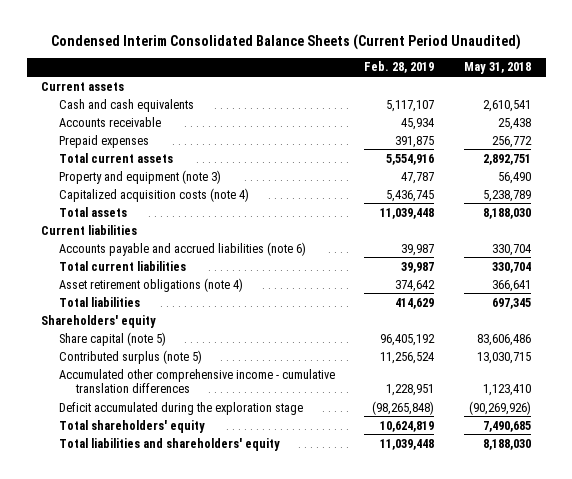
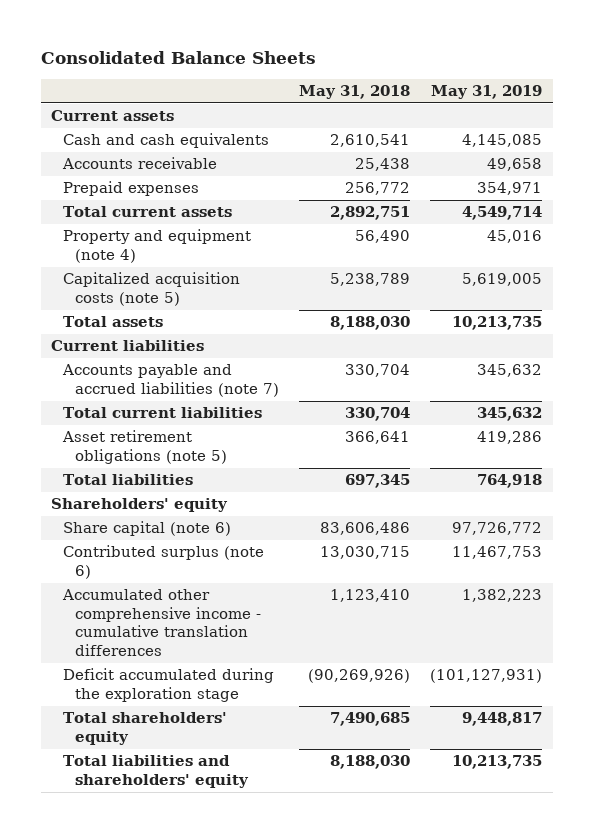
- Condensed Interim Consolidated Balance Sheets (Current Period Unaudited)
+ Consolidated Balance Sheets
- | Feb. 28, 2019 | May 31, 2018
+ | May 31, 2018 | May 31, 2019
- Property and equipment (note 3) | 47,787 | 56,490
- Capitalized acquisition costs (note 4) | 5,436,745 | 5,238,789
+ Property and equipment (note 4) | 56,490 | 45,016
+ Capitalized acquisition costs (note 5) | 5,238,789 | 5,619,005
- Accounts payable and accrued liabilities (note 6) | 39,987 | 330,704
+ Accounts payable and accrued liabilities (note 7) | 330,704 | 345,632
- Asset retirement obligations (note 4) | 374,642 | 366,641
+ Asset retirement obligations (note 5) | 366,641 | 419,286
- Share capital (note 5) | 96,405,192 | 83,606,486
- Contributed surplus (note 5) | 11,256,524 | 13,030,715
+ Share capital (note 6) | 83,606,486 | 97,726,772
+ Contributed surplus (note 6) | 13,030,715 | 11,467,753

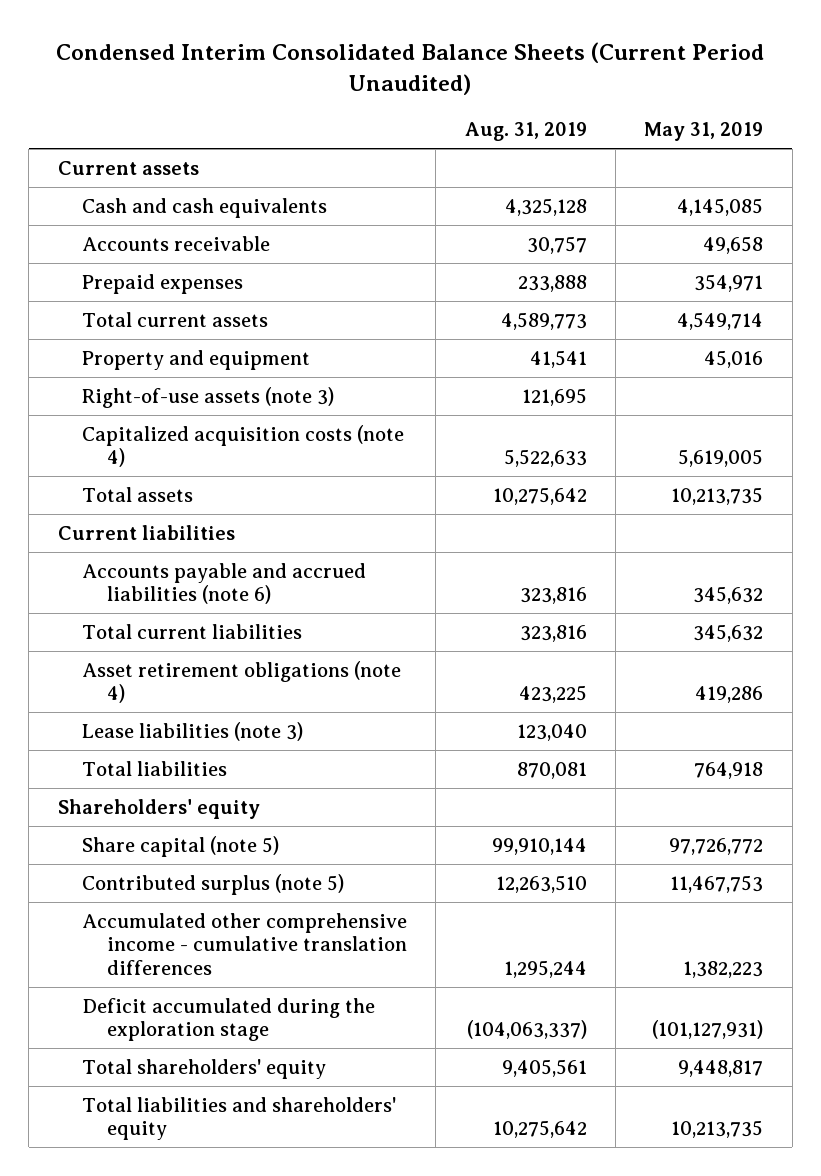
- Consolidated Balance Sheets
+ Condensed Interim Consolidated Balance Sheets (Current Period Unaudited)
- | May 31, 2018 | May 31, 2019
+ | Aug. 31, 2019 | May 31, 2019
- Property and equipment (note 4) | 56,490 | 45,016
- Capitalized acquisition costs (note 5) | 5,238,789 | 5,619,005
+ Property and equipment | 41,541 | 45,016
+ Right-of-use assets (note 3) | 121,695 |
+ Capitalized acquisition costs (note 4) | 5,522,633 | 5,619,005
- Accounts payable and accrued liabilities (note 7) | 330,704 | 345,632
+ Accounts payable and accrued liabilities (note 6) | 323,816 | 345,632
- Asset retirement obligations (note 5) | 366,641 | 419,286
+ Asset retirement obligations (note 4) | 423,225 | 419,286
+ Lease liabilities (note 3) | 123,040 |
- Share capital (note 6) | 83,606,486 | 97,726,772
- Contributed surplus (note 6) | 13,030,715 | 11,467,753
+ Share capital (note 5) | 99,910,144 | 97,726,772
+ Contributed surplus (note 5) | 12,263,510 | 11,467,753

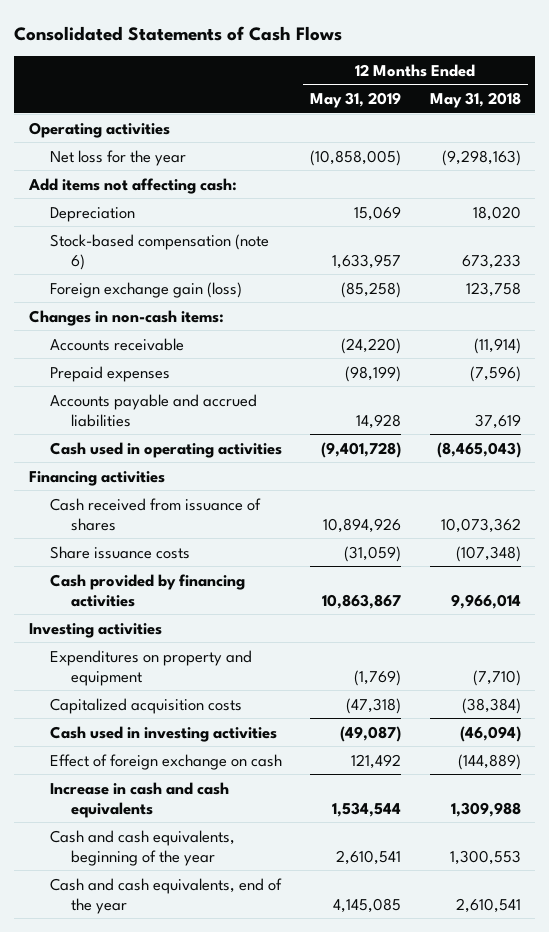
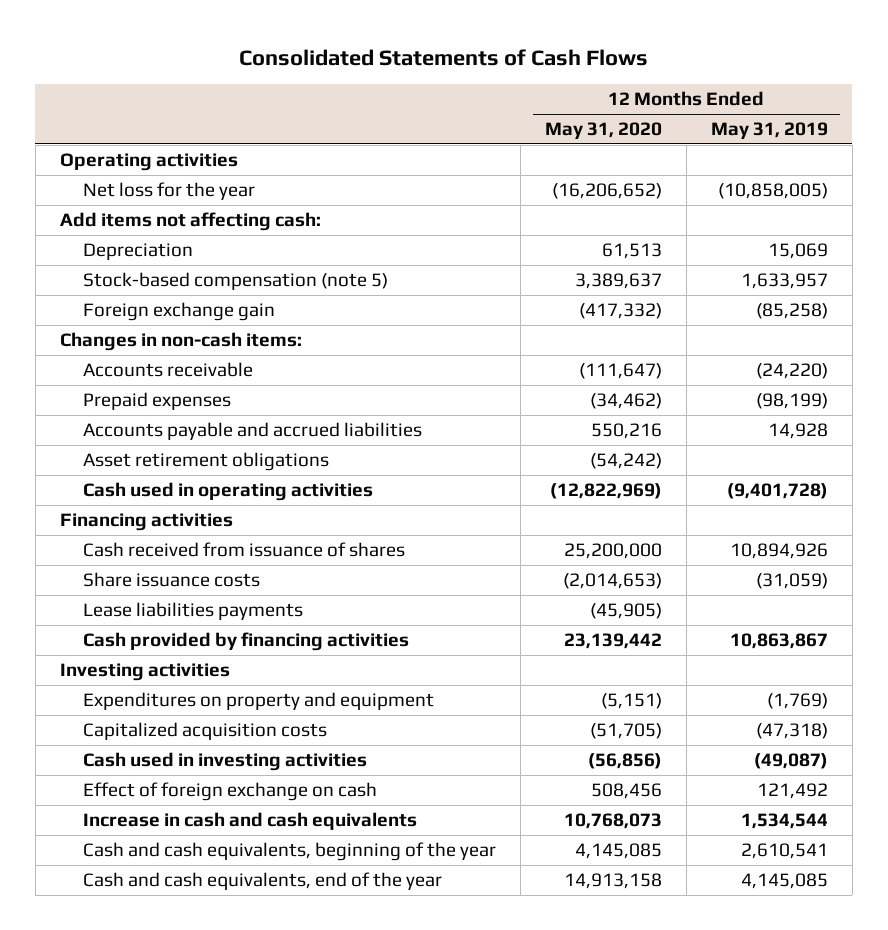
- | 12 Months Ended May 31, 2019 | 12 Months Ended May 31, 2018
+ | 12 Months Ended May 31, 2020 | 12 Months Ended May 31, 2019
- Stock-based compensation (note 6) | 1,633,957 | 673,233
- Foreign exchange gain (loss) | (85,258) | 123,758
+ Stock-based compensation (note 5) | 3,389,637 | 1,633,957
+ Foreign exchange gain | (417,332) | (85,258)
+ Asset retirement obligations | (54,242) |
+ Lease liabilities payments | (45,905) |

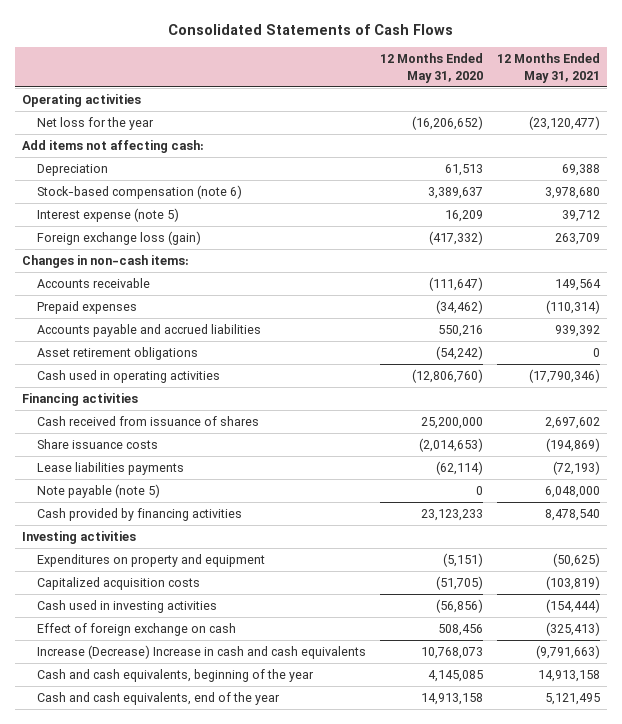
- | 12 Months Ended May 31, 2020 | 12 Months Ended May 31, 2019
+ | 12 Months Ended May 31, 2020 | 12 Months Ended May 31, 2021
- Stock-based compensation (note 5) | 3,389,637 | 1,633,957
- Foreign exchange gain | (417,332) | (85,258)
+ Stock-based compensation (note 6) | 3,389,637 | 3,978,680
+ Interest expense (note 5) | 16,209 | 39,712
+ Foreign exchange loss (gain) | (417,332) | 263,709
- Cash used in operating activities | (12,822,969) | (9,401,728)
+ Cash used in operating activities | (12,806,760) | (17,790,346)
- Lease liabilities payments | (45,905) |
- Cash provided by financing activities | 23,139,442 | 10,863,867
+ Lease liabilities payments | (62,114) | (72,193)
+ Note payable (note 5) | 0 | 6,048,000
+ Cash provided by financing activities | 23,123,233 | 8,478,540
- Increase in cash and cash equivalents | 10,768,073 | 1,534,544
+ Increase (Decrease) Increase in cash and cash equivalents | 10,768,073 | (9,791,663)

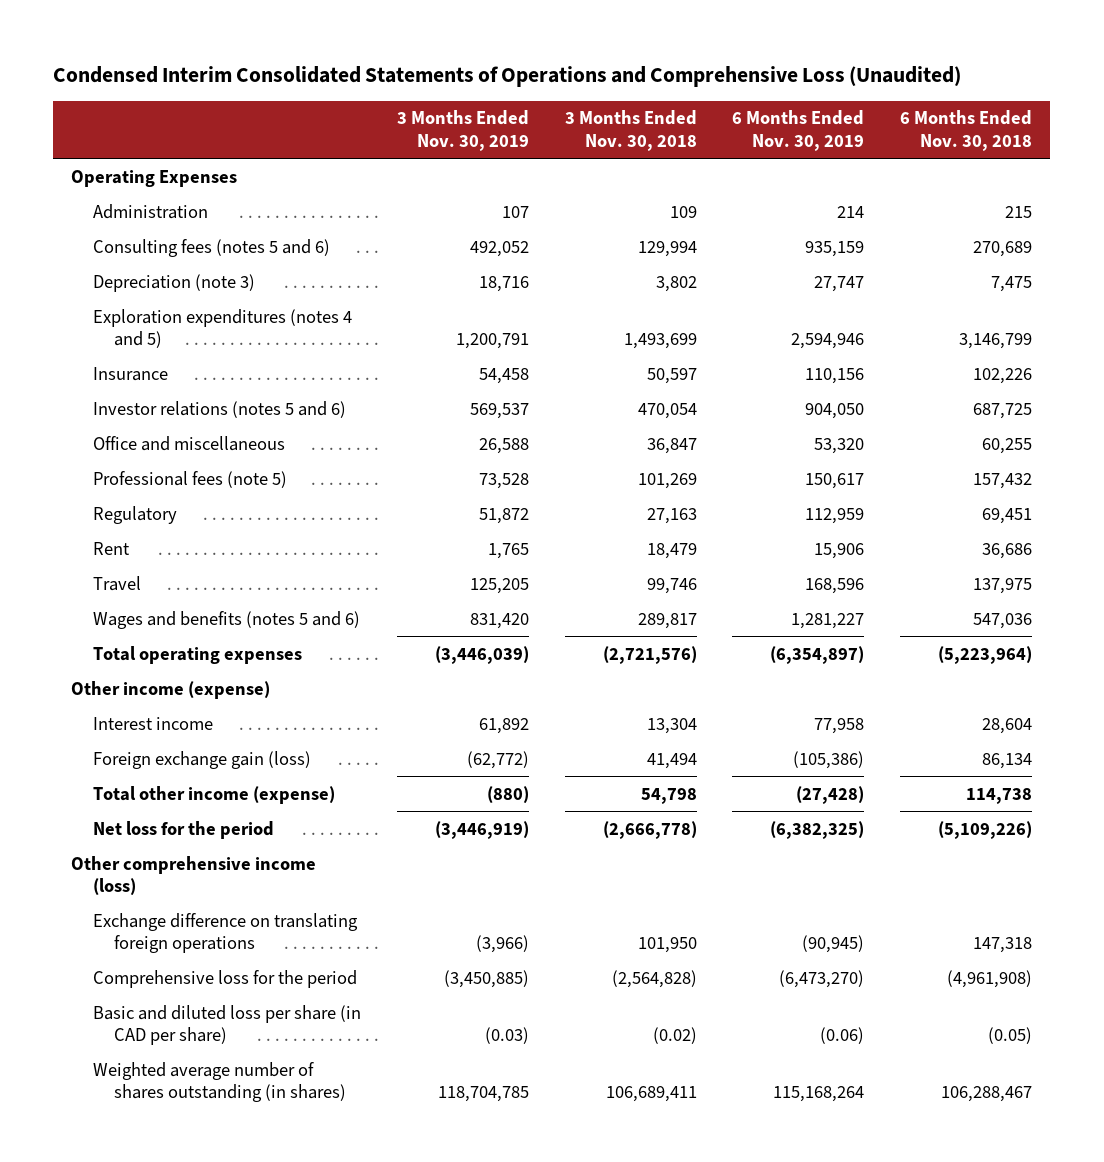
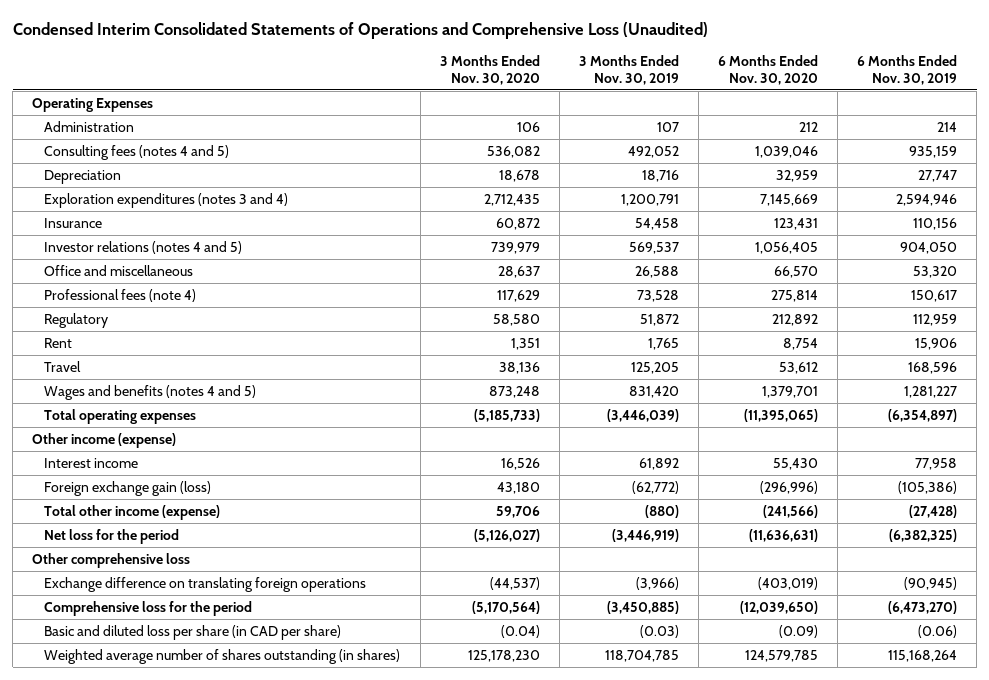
- | 3 Months Ended Nov. 30, 2019 | 3 Months Ended Nov. 30, 2018 | 6 Months Ended Nov. 30, 2019 | 6 Months Ended Nov. 30, 2018
+ | 3 Months Ended Nov. 30, 2020 | 3 Months Ended Nov. 30, 2019 | 6 Months Ended Nov. 30, 2020 | 6 Months Ended Nov. 30, 2019
- Consulting fees (notes 5 and 6) | 492,052 | 129,994 | 935,159 | 270,689
- Depreciation (note 3) | 18,716 | 3,802 | 27,747 | 7,475
- Exploration expenditures (notes 4 and 5) | 1,200,791 | 1,493,699 | 2,594,946 | 3,146,799
+ Consulting fees (notes 4 and 5) | 536,082 | 492,052 | 1,039,046 | 935,159
+ Depreciation | 18,678 | 18,716 | 32,959 | 27,747
+ Exploration expenditures (notes 3 and 4) | 2,712,435 | 1,200,791 | 7,145,669 | 2,594,946
- Investor relations (notes 5 and 6) | 569,537 | 470,054 | 904,050 | 687,725
+ Investor relations (notes 4 and 5) | 739,979 | 569,537 | 1,056,405 | 904,050
- Professional fees (note 5) | 73,528 | 101,269 | 150,617 | 157,432
+ Professional fees (note 4) | 117,629 | 73,528 | 275,814 | 150,617
- Wages and benefits (notes 5 and 6) | 831,420 | 289,817 | 1,281,227 | 547,036
+ Wages and benefits (notes 4 and 5) | 873,248 | 831,420 | 1,379,701 | 1,281,227
- Other comprehensive income (loss)
+ Other comprehensive loss

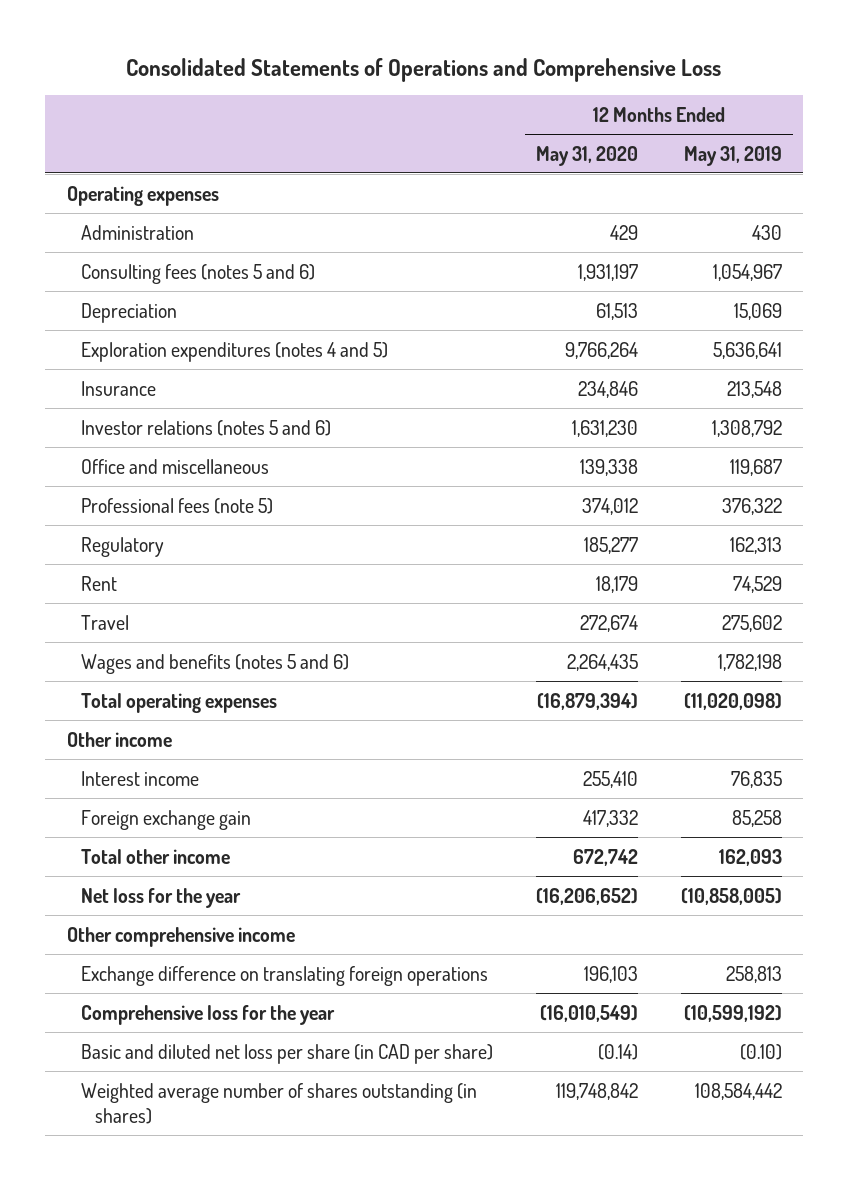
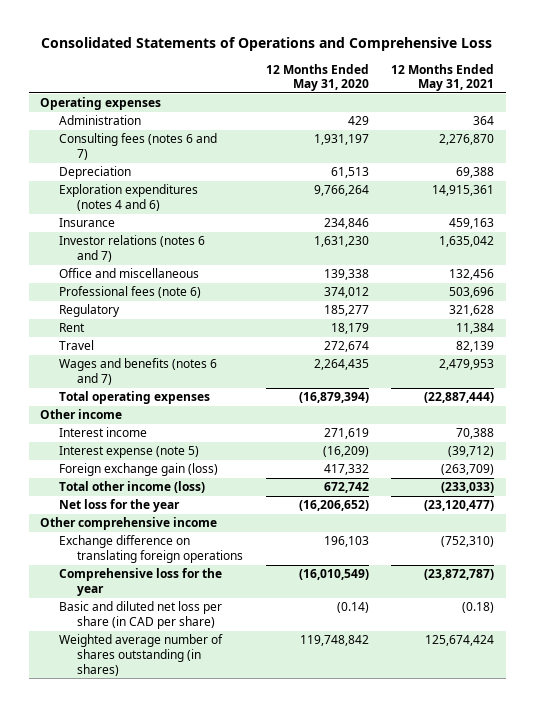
- | 12 Months Ended May 31, 2020 | 12 Months Ended May 31, 2019
+ | 12 Months Ended May 31, 2020 | 12 Months Ended May 31, 2021
- Consulting fees (notes 5 and 6) | 1,931,197 | 1,054,967
+ Consulting fees (notes 6 and 7) | 1,931,197 | 2,276,870
- Exploration expenditures (notes 4 and 5) | 9,766,264 | 5,636,641
+ Exploration expenditures (notes 4 and 6) | 9,766,264 | 14,915,361
- Investor relations (notes 5 and 6) | 1,631,230 | 1,308,792
+ Investor relations (notes 6 and 7) | 1,631,230 | 1,635,042
- Professional fees (note 5) | 374,012 | 376,322
+ Professional fees (note 6) | 374,012 | 503,696
- Wages and benefits (notes 5 and 6) | 2,264,435 | 1,782,198
+ Wages and benefits (notes 6 and 7) | 2,264,435 | 2,479,953
- Interest income | 255,410 | 76,835
- Foreign exchange gain | 417,332 | 85,258
- Total other income | 672,742 | 162,093
+ Interest income | 271,619 | 70,388
+ Interest expense (note 5) | (16,209) | (39,712)
+ Foreign exchange gain (loss) | 417,332 | (263,709)
+ Total other income (loss) | 672,742 | (233,033)

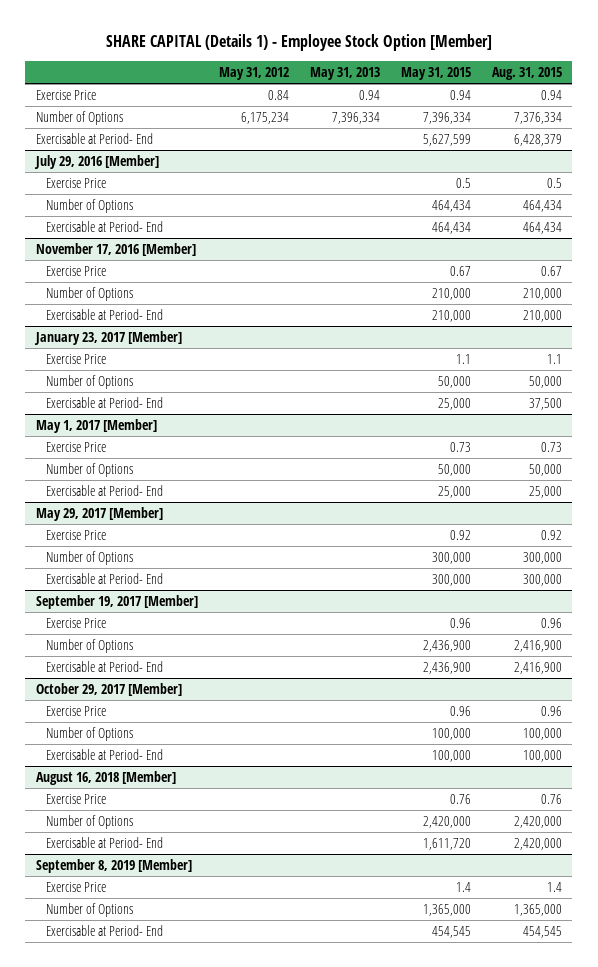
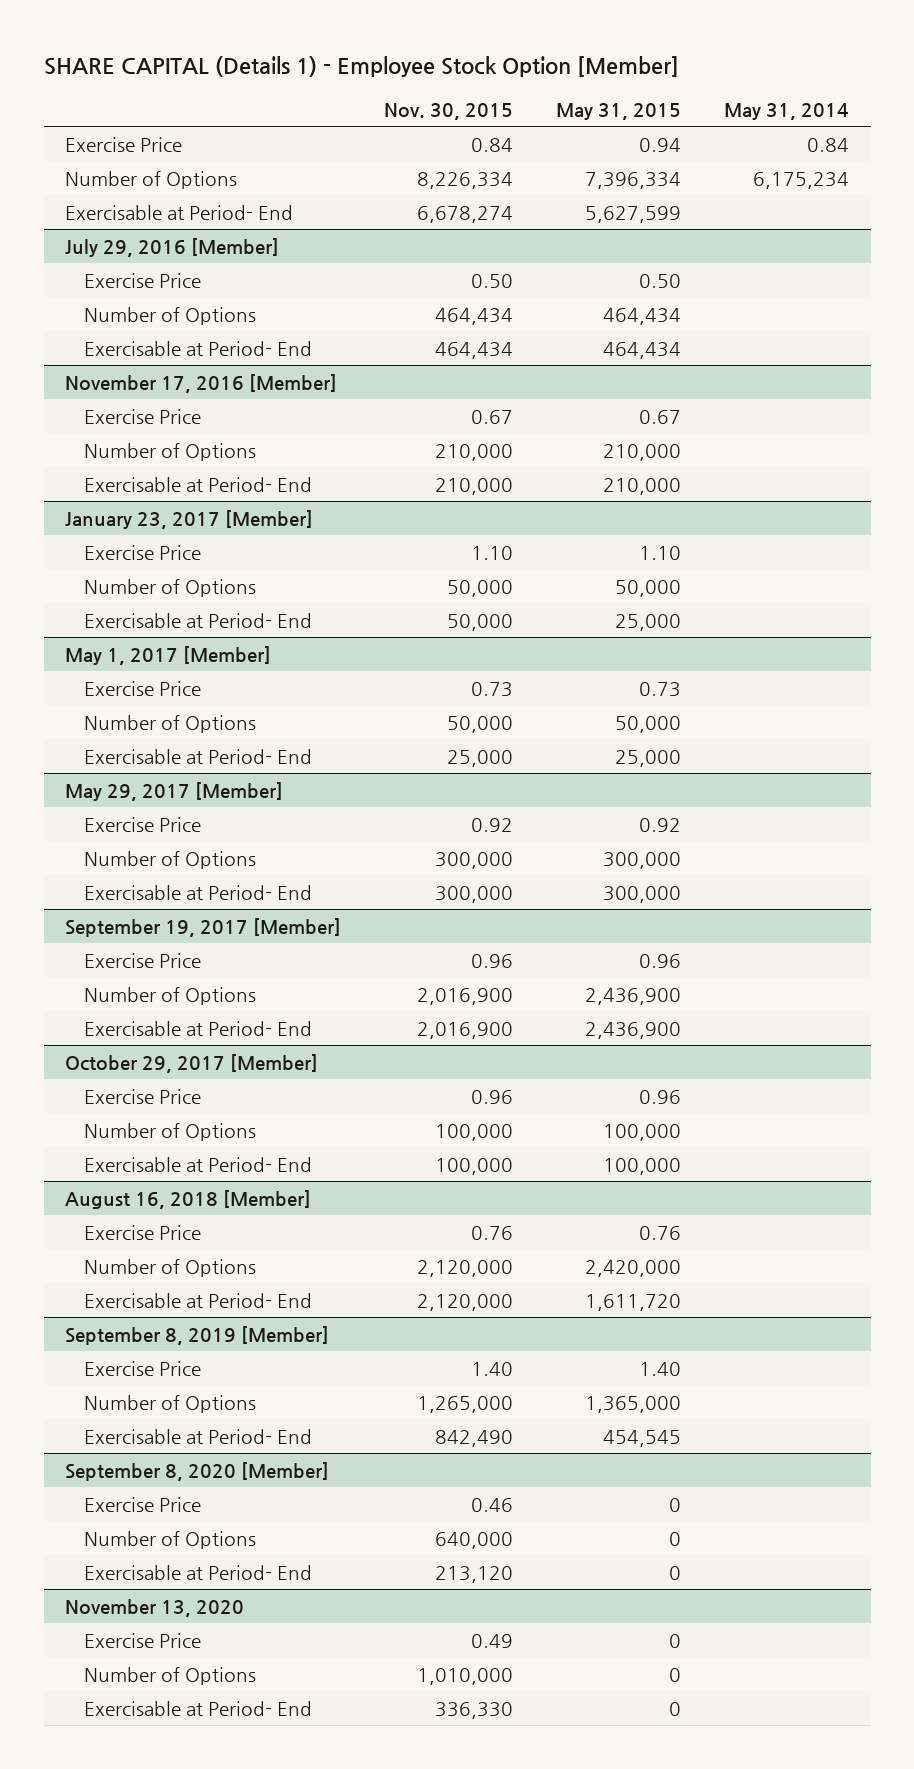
- | May 31, 2012 | May 31, 2013 | May 31, 2015 | Aug. 31, 2015
+ | Nov. 30, 2015 | May 31, 2015 | May 31, 2014
@ July 29, 2016 [Member]
- Exercise Price | | | 0.5 | 0.5
+ Exercise Price | 0.50 | 0.50 |
@ January 23, 2017 [Member]
- Exercise Price | | | 1.1 | 1.1
+ Exercise Price | 1.10 | 1.10 |
@ September 8, 2019 [Member]
- Exercise Price | | | 1.4 | 1.4
+ Exercise Price | 1.40 | 1.40 |
+ September 8, 2020 [Member]
+ Exercise Price | 0.46 | 0 |
+ Number of Options | 640,000 | 0 |
+ Exercisable at Period- End | 213,120 | 0 |
+ November 13, 2020
+ Exercise Price | 0.49 | 0 |
+ Number of Options | 1,010,000 | 0 |
+ Exercisable at Period- End | 336,330 | 0 |

